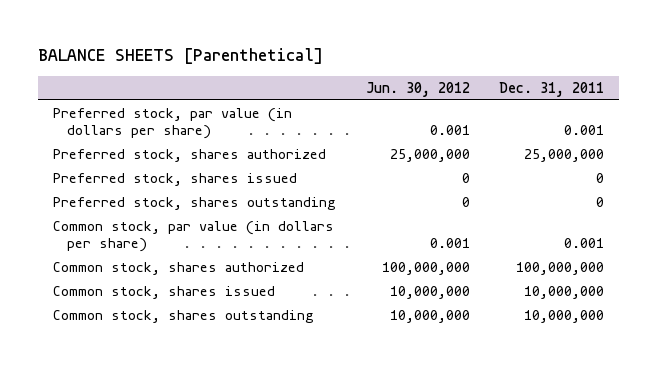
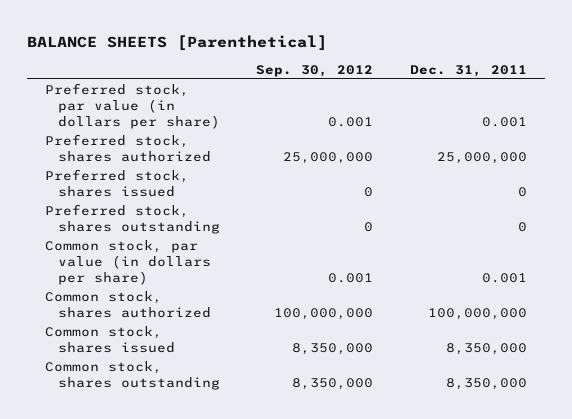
- | Jun. 30, 2012 | Dec. 31, 2011
+ | Sep. 30, 2012 | Dec. 31, 2011
- Common stock, shares issued | 10,000,000 | 10,000,000
- Common stock, shares outstanding | 10,000,000 | 10,000,000
+ Common stock, shares issued | 8,350,000 | 8,350,000
+ Common stock, shares outstanding | 8,350,000 | 8,350,000

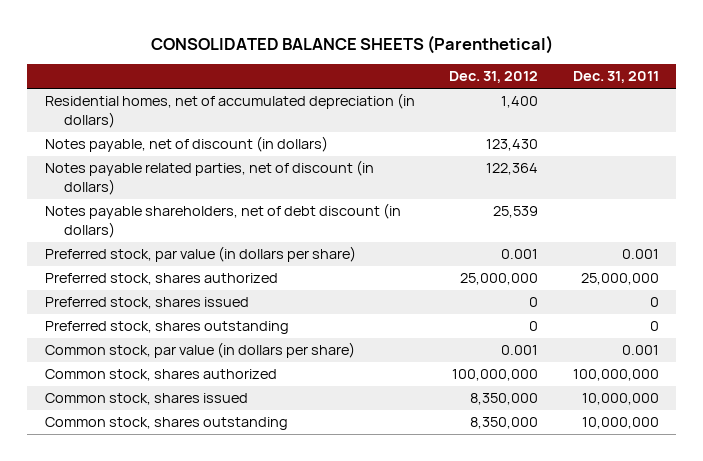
- BALANCE SHEETS [Parenthetical]
+ CONSOLIDATED BALANCE SHEETS (Parenthetical)
- | Sep. 30, 2012 | Dec. 31, 2011
+ | Dec. 31, 2012 | Dec. 31, 2011
+ Residential homes, net of accumulated depreciation (in dollars) | 1,400 |
+ Notes payable, net of discount (in dollars) | 123,430 |
+ Notes payable related parties, net of discount (in dollars) | 122,364 |
+ Notes payable shareholders, net of debt discount (in dollars) | 25,539 |
- Common stock, shares issued | 8,350,000 | 8,350,000
- Common stock, shares outstanding | 8,350,000 | 8,350,000
+ Common stock, shares issued | 8,350,000 | 10,000,000
+ Common stock, shares outstanding | 8,350,000 | 10,000,000

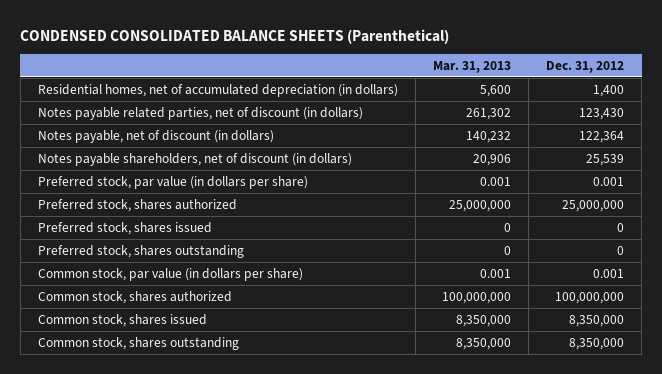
- CONSOLIDATED BALANCE SHEETS (Parenthetical)
+ CONDENSED CONSOLIDATED BALANCE SHEETS (Parenthetical)
- | Dec. 31, 2012 | Dec. 31, 2011
+ | Mar. 31, 2013 | Dec. 31, 2012
- Notes payable, net of discount (in dollars) | 123,430 |
- Notes payable related parties, net of discount (in dollars) | 122,364 |
- Notes payable shareholders, net of debt discount (in dollars) | 25,539 |
+ Notes payable related parties, net of discount (in dollars) | 261,302 | 123,430
+ Notes payable, net of discount (in dollars) | 140,232 | 122,364
+ Notes payable shareholders, net of discount (in dollars) | 20,906 | 25,539

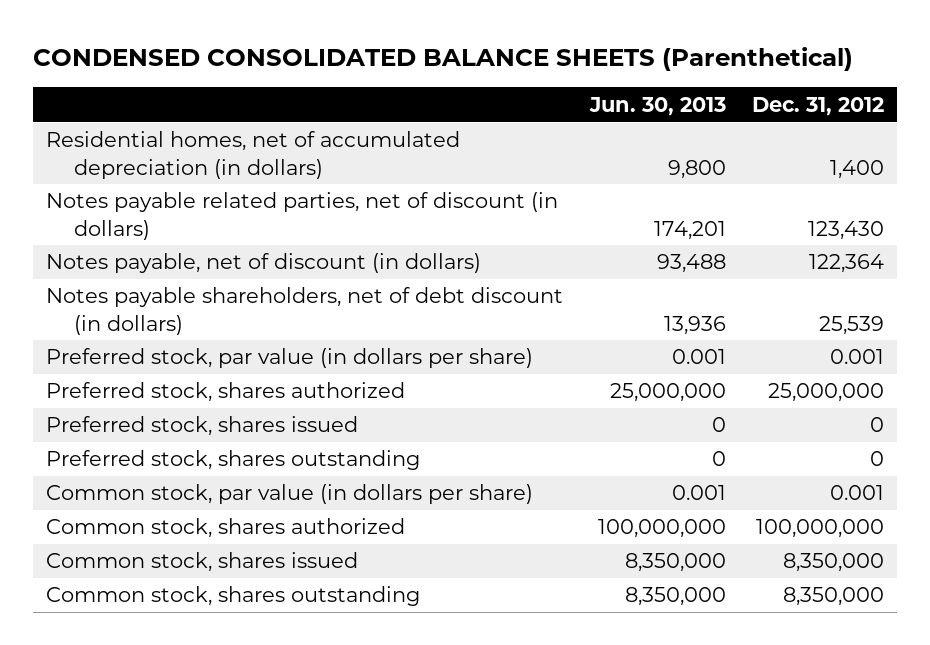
- | Mar. 31, 2013 | Dec. 31, 2012
+ | Jun. 30, 2013 | Dec. 31, 2012
- Notes payable shareholders, net of discount (in dollars) | 20,906 | 25,539
+ Notes payable shareholders, net of debt discount (in dollars) | 13,936 | 25,539

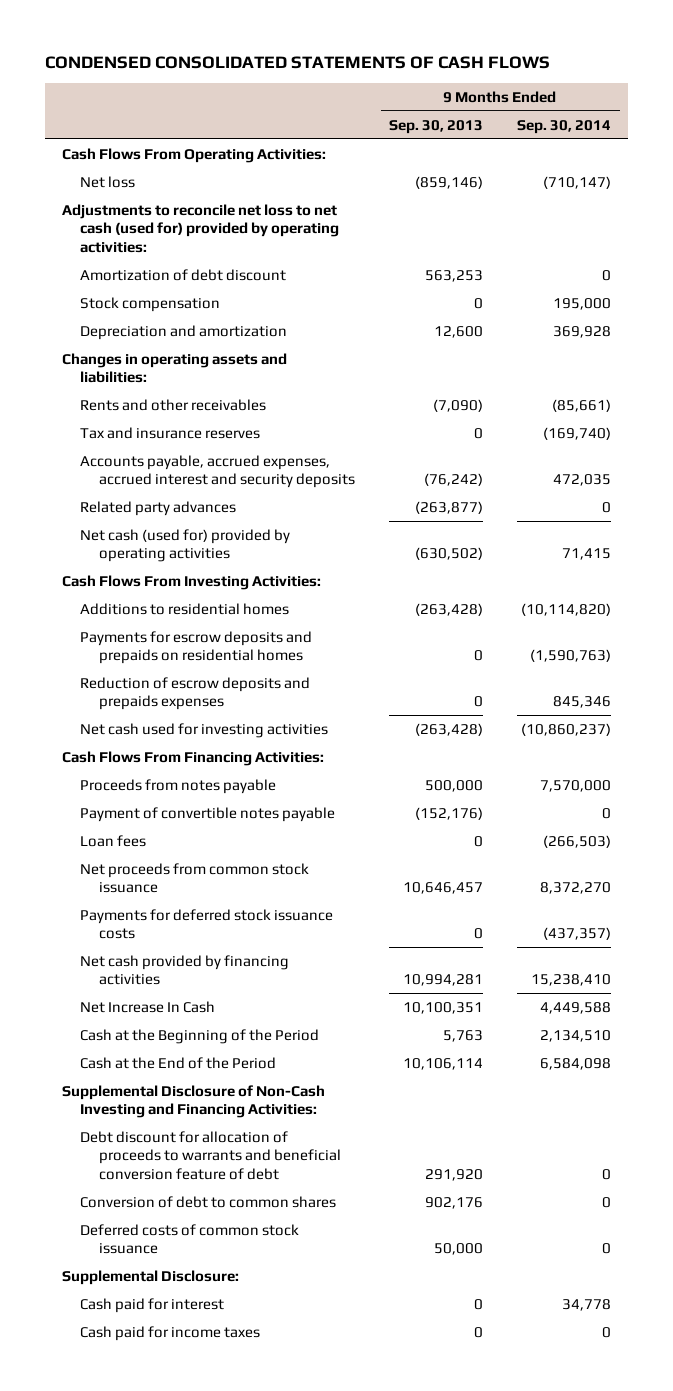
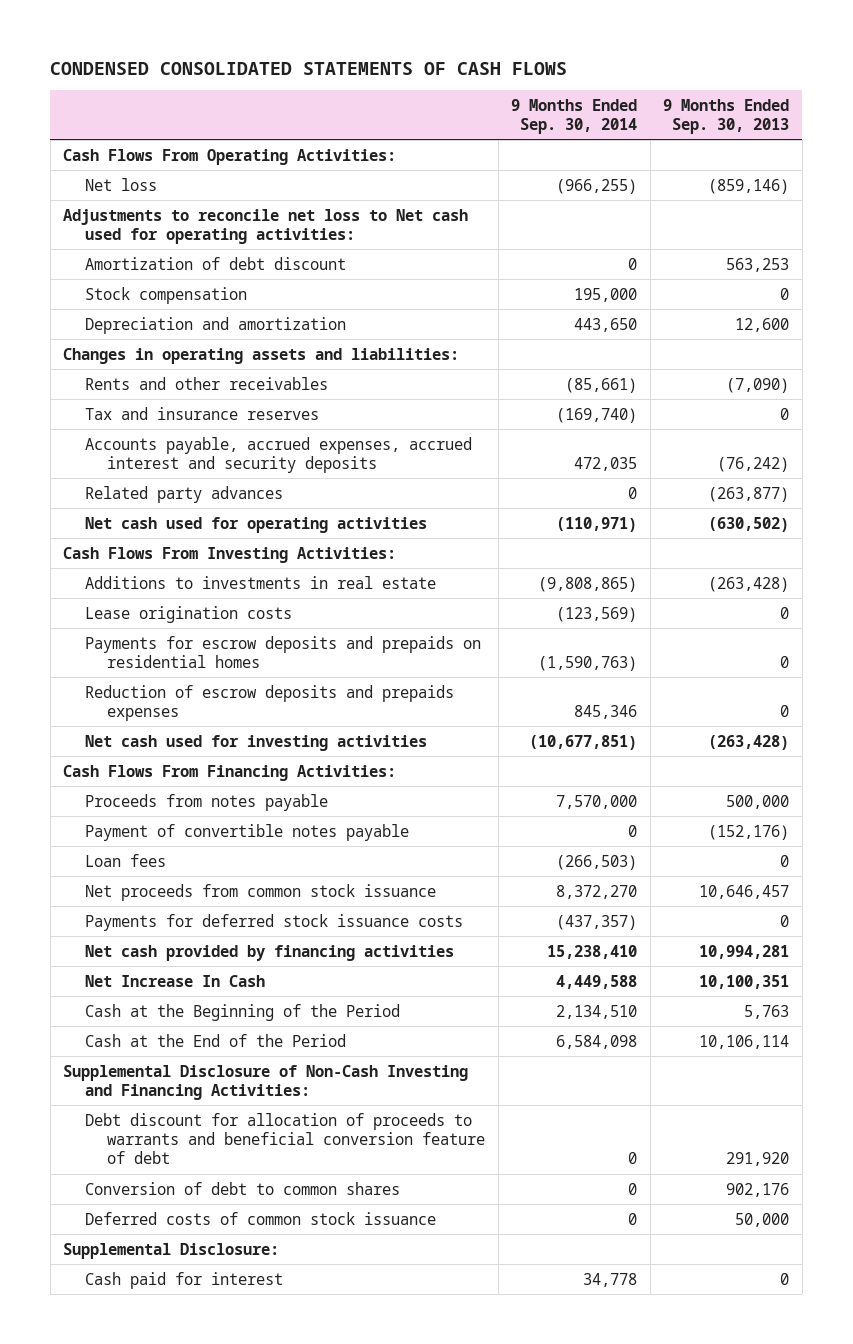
- | 9 Months Ended Sep. 30, 2013 | 9 Months Ended Sep. 30, 2014
+ | 9 Months Ended Sep. 30, 2014 | 9 Months Ended Sep. 30, 2013
- Net loss | (859,146) | (710,147)
- Adjustments to reconcile net loss to net cash (used for) provided by operating activities:
+ Net loss | (966,255) | (859,146)
+ Adjustments to reconcile net loss to Net cash used for operating activities:
- Depreciation and amortization | 12,600 | 369,928
+ Depreciation and amortization | 443,650 | 12,600
- Net cash (used for) provided by operating activities | (630,502) | 71,415
+ Net cash used for operating activities | (110,971) | (630,502)
- Additions to residential homes | (263,428) | (10,114,820)
+ Additions to investments in real estate | (9,808,865) | (263,428)
+ Lease origination costs | (123,569) | 0
- Net cash used for investing activities | (263,428) | (10,860,237)
+ Net cash used for investing activities | (10,677,851) | (263,428)
- Cash paid for income taxes | 0 | 0

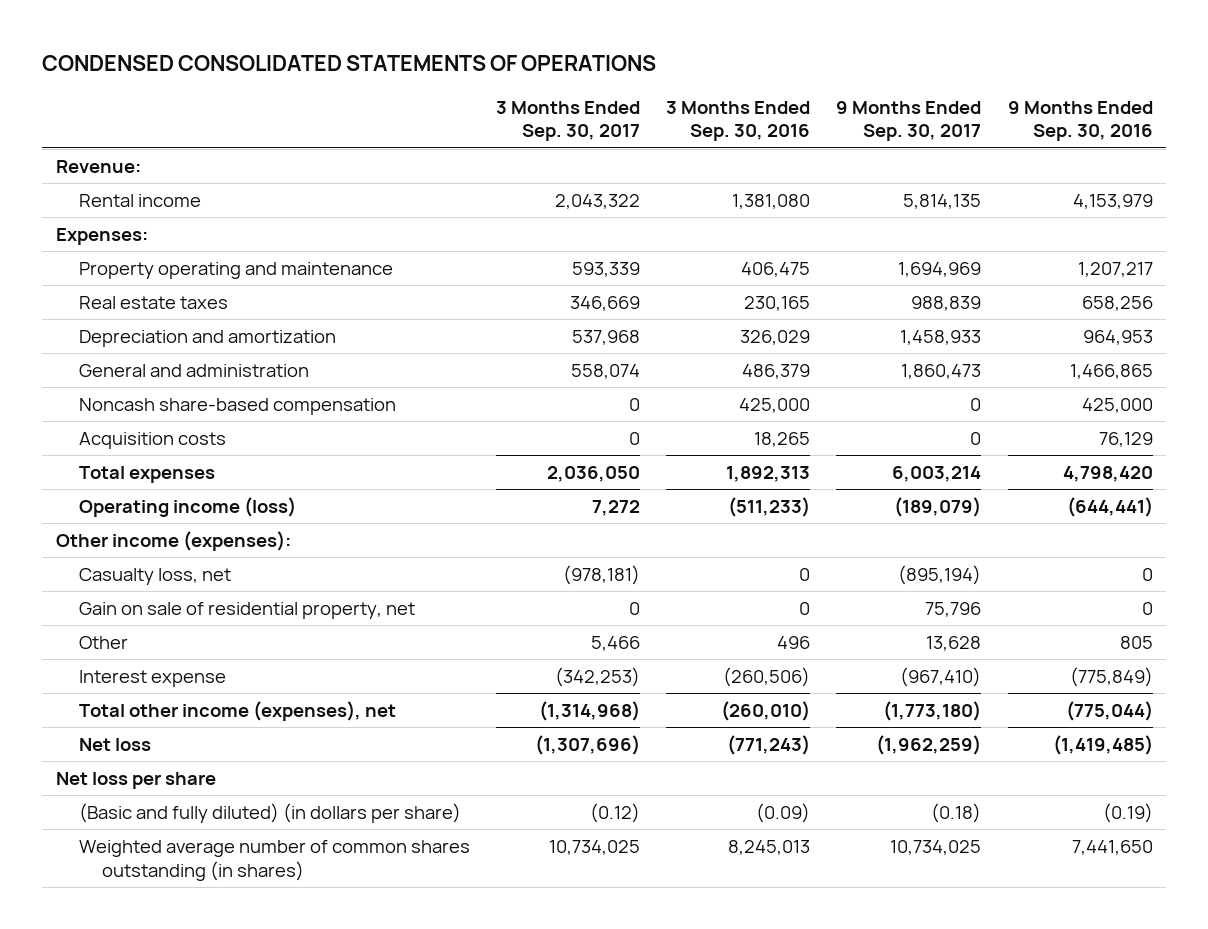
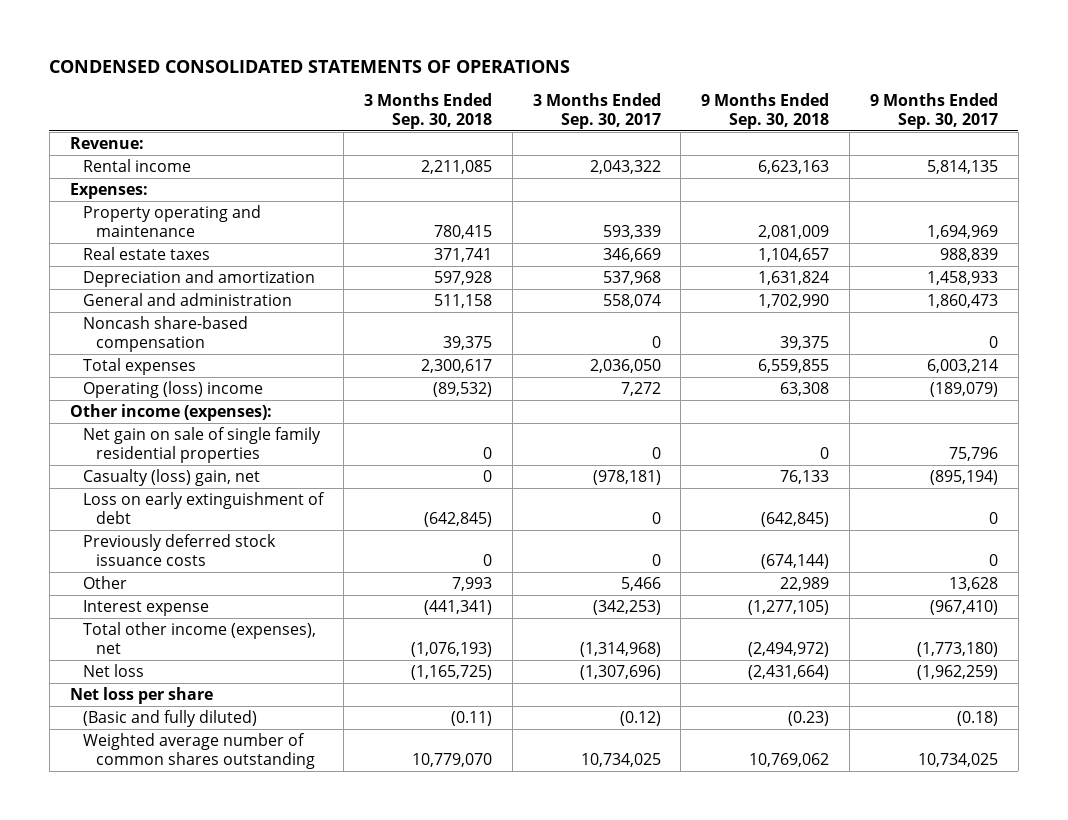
- | 3 Months Ended Sep. 30, 2017 | 3 Months Ended Sep. 30, 2016 | 9 Months Ended Sep. 30, 2017 | 9 Months Ended Sep. 30, 2016
+ | 3 Months Ended Sep. 30, 2018 | 3 Months Ended Sep. 30, 2017 | 9 Months Ended Sep. 30, 2018 | 9 Months Ended Sep. 30, 2017
- Acquisition costs | 0 | 18,265 | 0 | 76,129
- Operating income (loss) | 7,272 | (511,233) | (189,079) | (644,441)
+ Operating (loss) income | (89,532) | 7,272 | 63,308 | (189,079)
- Casualty loss, net | (978,181) | 0 | (895,194) | 0
- Gain on sale of residential property, net | 0 | 0 | 75,796 | 0
+ Net gain on sale of single family residential properties | 0 | 0 | 0 | 75,796
+ Casualty (loss) gain, net | 0 | (978,181) | 76,133 | (895,194)
+ Loss on early extinguishment of debt | (642,845) | 0 | (642,845) | 0
+ Previously deferred stock issuance costs | 0 | 0 | (674,144) | 0
- (Basic and fully diluted) (in dollars per share) | (0.12) | (0.09) | (0.18) | (0.19)
- Weighted average number of common shares outstanding (in shares) | 10,734,025 | 8,245,013 | 10,734,025 | 7,441,650
+ (Basic and fully diluted) | (0.11) | (0.12) | (0.23) | (0.18)
+ Weighted average number of common shares outstanding | 10,779,070 | 10,734,025 | 10,769,062 | 10,734,025

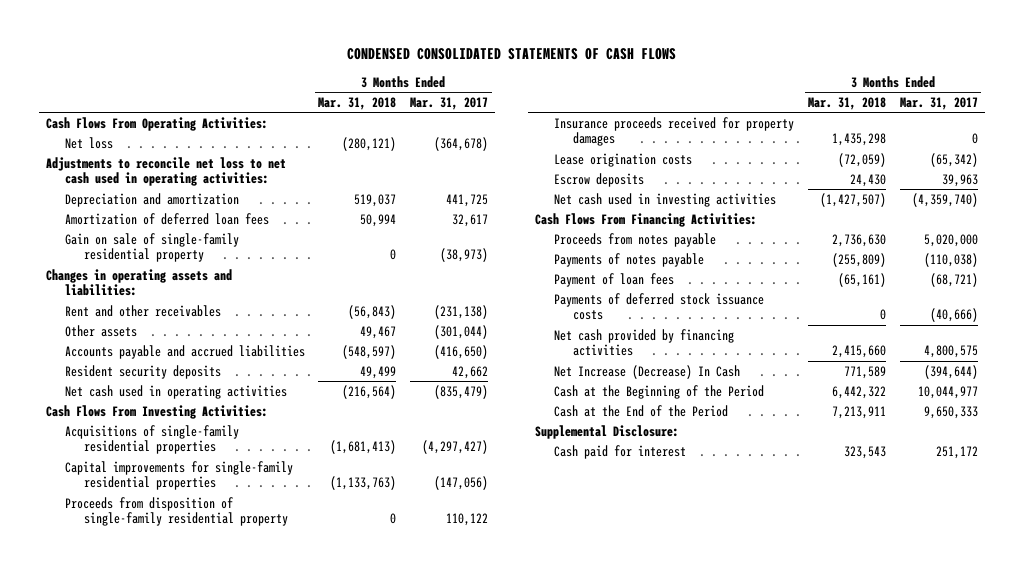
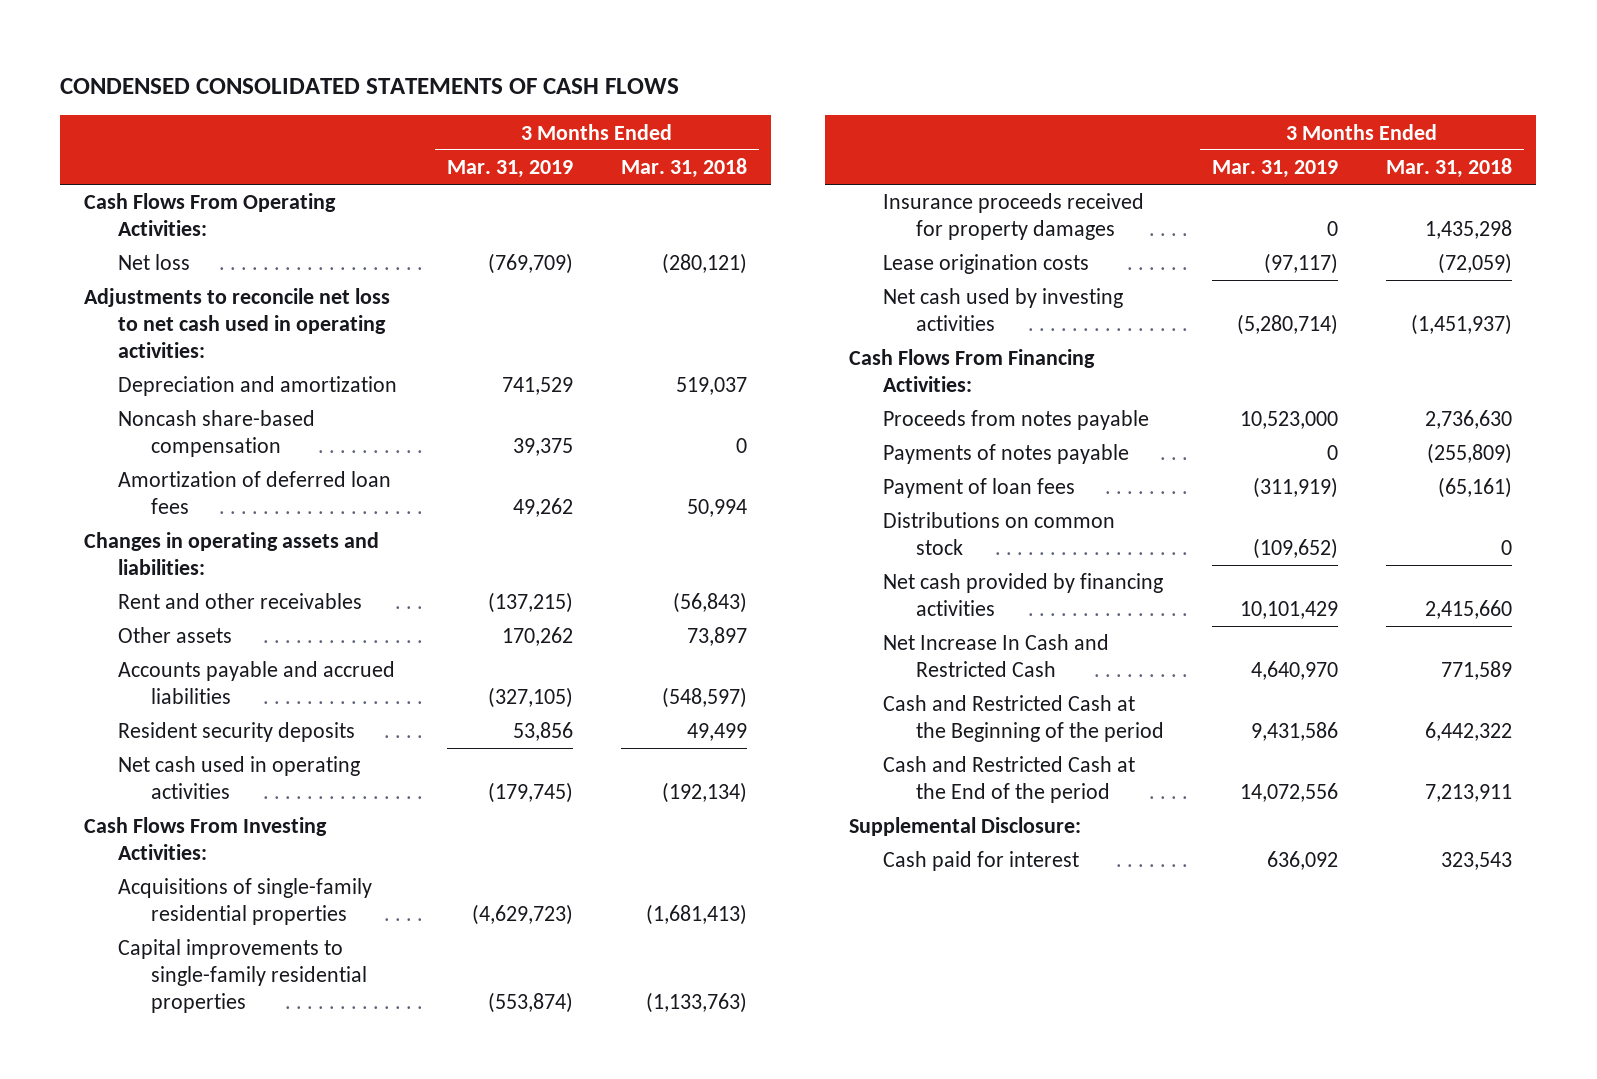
- | 3 Months Ended Mar. 31, 2018 | 3 Months Ended Mar. 31, 2017
+ | 3 Months Ended Mar. 31, 2019 | 3 Months Ended Mar. 31, 2018
+ Noncash share-based compensation | 39,375 | 0
- Gain on sale of single-family residential property | 0 | (38,973)
- Other assets | 49,467 | (301,044)
+ Other assets | 170,262 | 73,897
- Net cash used in operating activities | (216,564) | (835,479)
+ Net cash used in operating activities | (179,745) | (192,134)
- Capital improvements for single-family residential properties | (1,133,763) | (147,056)
- Proceeds from disposition of single-family residential property | 0 | 110,122
+ Capital improvements to single-family residential properties | (553,874) | (1,133,763)
- Escrow deposits | 24,430 | 39,963
- Net cash used in investing activities | (1,427,507) | (4,359,740)
+ Net cash used by investing activities | (5,280,714) | (1,451,937)
- Payments of deferred stock issuance costs | 0 | (40,666)
+ Distributions on common stock | (109,652) | 0
- Net Increase (Decrease) In Cash | 771,589 | (394,644)
- Cash at the Beginning of the Period | 6,442,322 | 10,044,977
- Cash at the End of the Period | 7,213,911 | 9,650,333
+ Net Increase In Cash and Restricted Cash | 4,640,970 | 771,589
+ Cash and Restricted Cash at the Beginning of the period | 9,431,586 | 6,442,322
+ Cash and Restricted Cash at the End of the period | 14,072,556 | 7,213,911

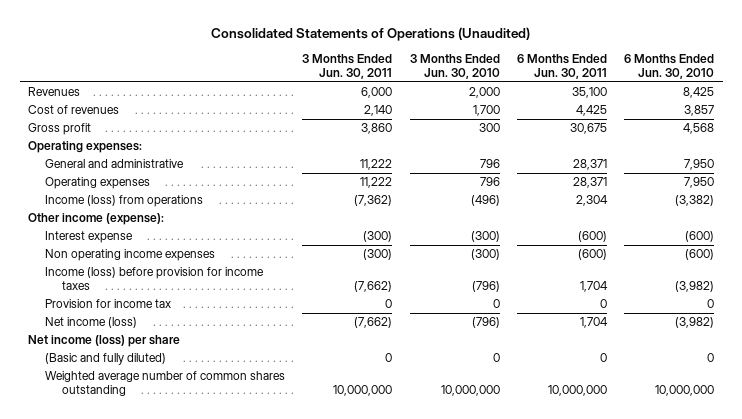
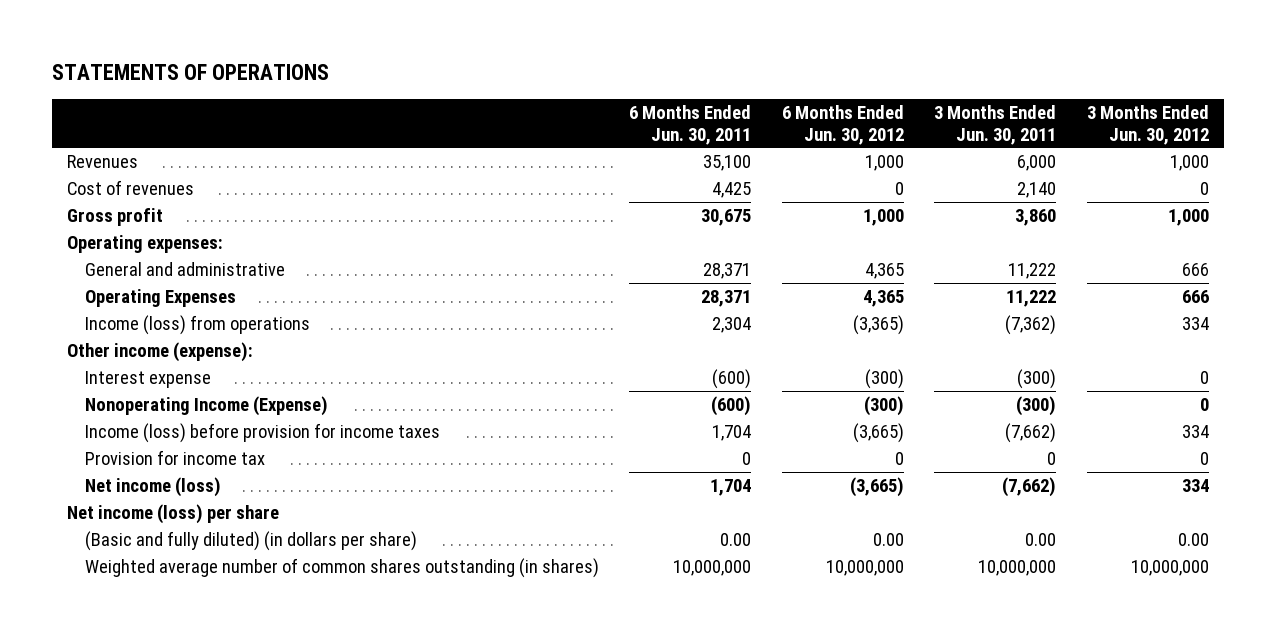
- Consolidated Statements of Operations (Unaudited)
+ STATEMENTS OF OPERATIONS
- | 3 Months Ended Jun. 30, 2011 | 3 Months Ended Jun. 30, 2010 | 6 Months Ended Jun. 30, 2011 | 6 Months Ended Jun. 30, 2010
+ | 6 Months Ended Jun. 30, 2011 | 6 Months Ended Jun. 30, 2012 | 3 Months Ended Jun. 30, 2011 | 3 Months Ended Jun. 30, 2012
- Operating expenses | 11,222 | 796 | 28,371 | 7,950
+ Operating Expenses | 28,371 | 4,365 | 11,222 | 666
- Non operating income expenses | (300) | (300) | (600) | (600)
+ Nonoperating Income (Expense) | (600) | (300) | (300) | 0
- (Basic and fully diluted) | 0 | 0 | 0 | 0
- Weighted average number of common shares outstanding | 10,000,000 | 10,000,000 | 10,000,000 | 10,000,000
+ (Basic and fully diluted) (in dollars per share) | 0.00 | 0.00 | 0.00 | 0.00
+ Weighted average number of common shares outstanding (in shares) | 10,000,000 | 10,000,000 | 10,000,000 | 10,000,000

